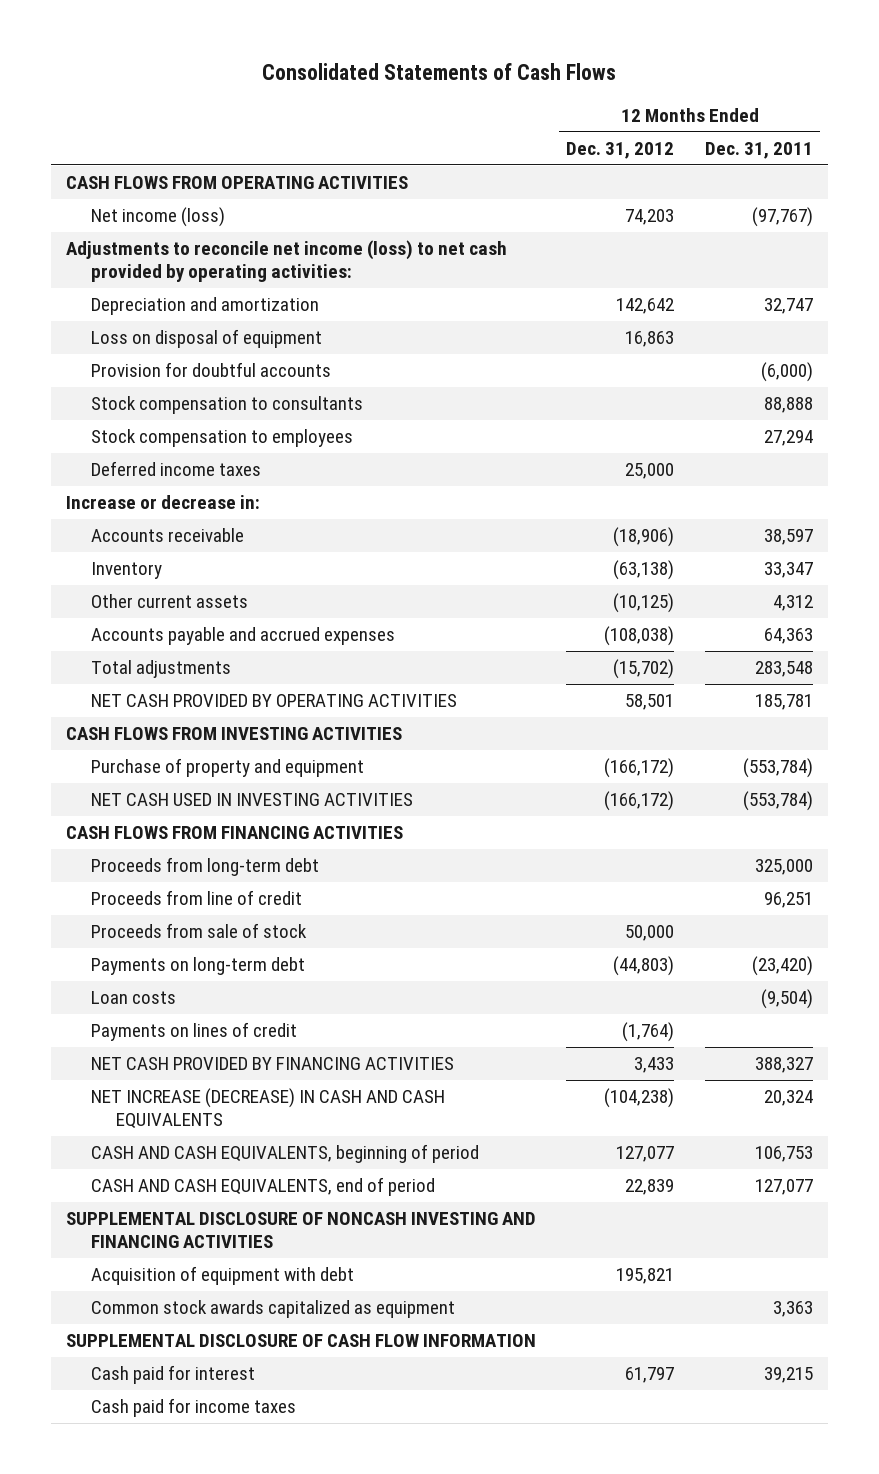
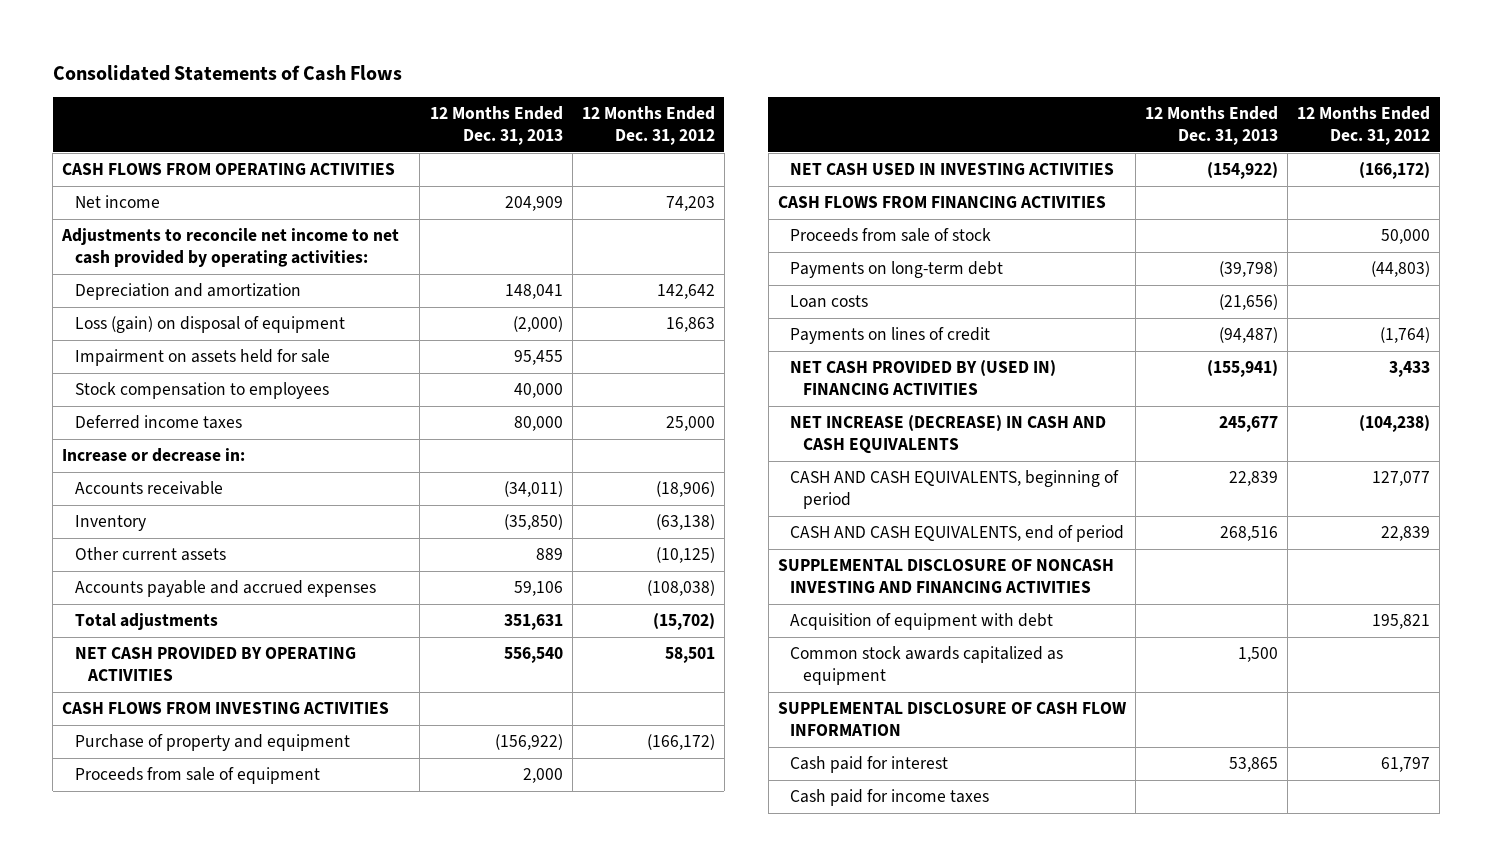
- | 12 Months Ended Dec. 31, 2012 | 12 Months Ended Dec. 31, 2011
+ | 12 Months Ended Dec. 31, 2013 | 12 Months Ended Dec. 31, 2012
- Net income (loss) | 74,203 | (97,767)
- Adjustments to reconcile net income (loss) to net cash provided by operating activities:
+ Net income | 204,909 | 74,203
+ Adjustments to reconcile net income to net cash provided by operating activities:
- Loss on disposal of equipment | 16,863 |
- Provision for doubtful accounts | | (6,000)
- Stock compensation to consultants | | 88,888
+ Loss (gain) on disposal of equipment | (2,000) | 16,863
+ Impairment on assets held for sale | 95,455 |
+ Proceeds from sale of equipment | 2,000 |
- Proceeds from long-term debt | | 325,000
- Proceeds from line of credit | | 96,251
- NET CASH PROVIDED BY FINANCING ACTIVITIES | 3,433 | 388,327
+ NET CASH PROVIDED BY (USED IN) FINANCING ACTIVITIES | (155,941) | 3,433

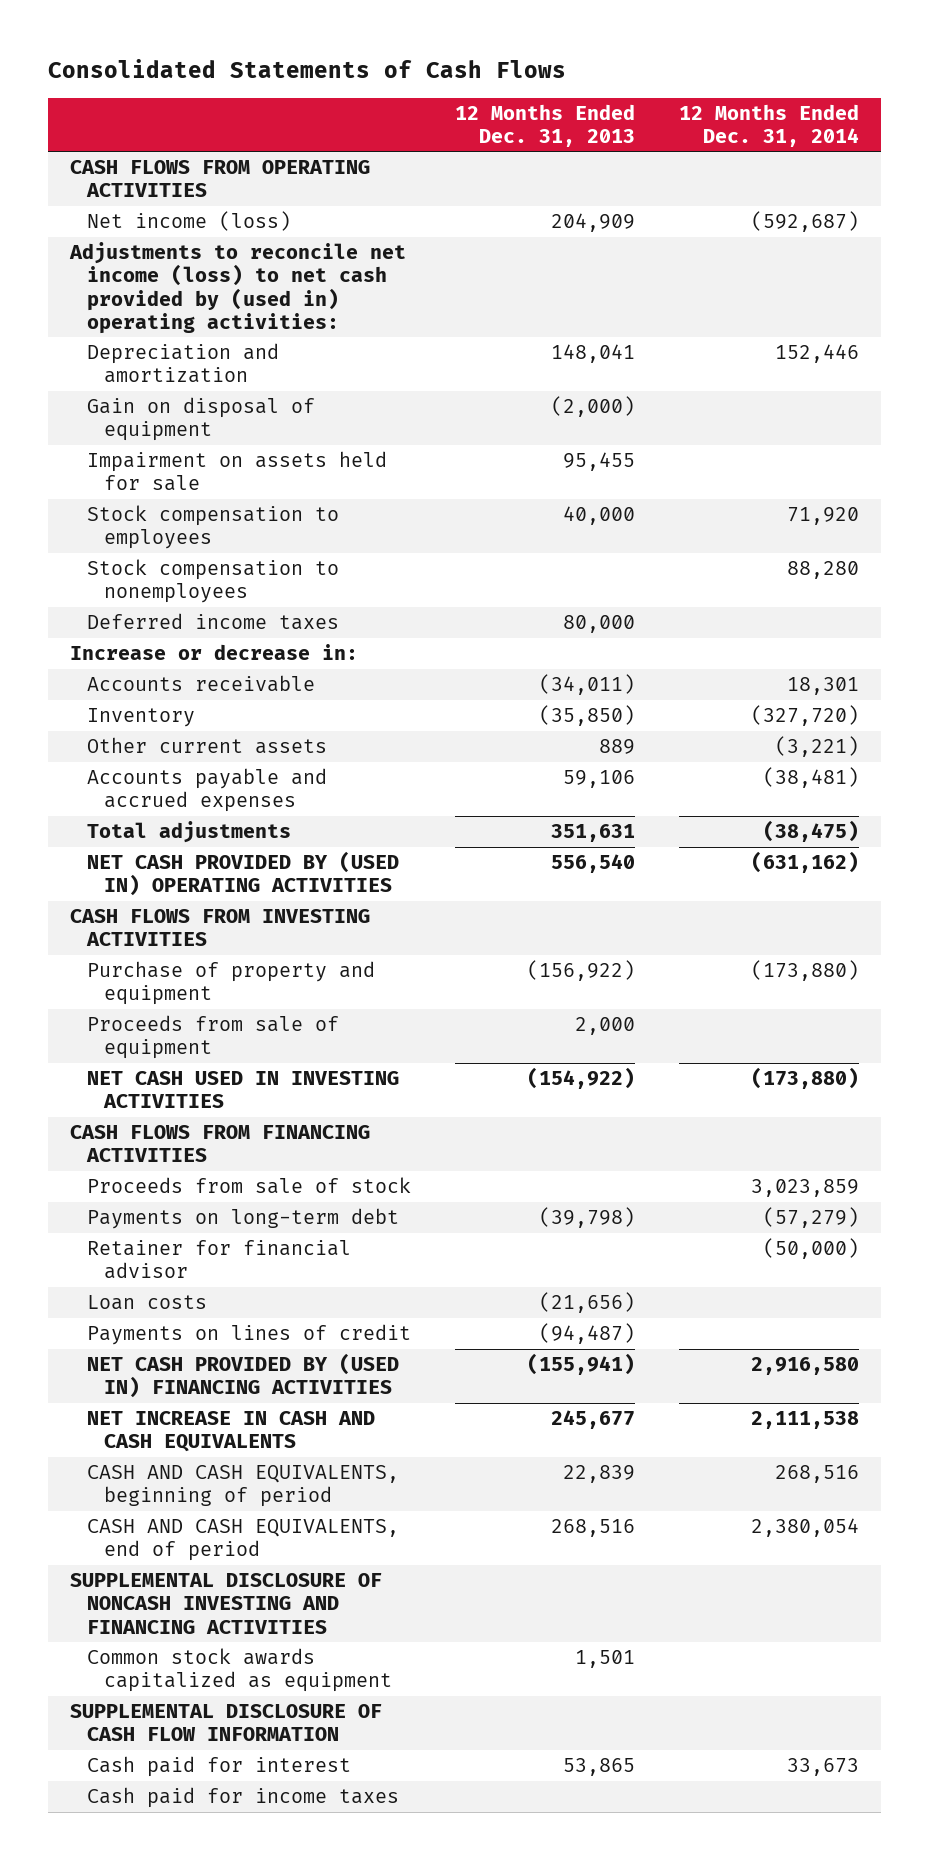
- | 12 Months Ended Dec. 31, 2013 | 12 Months Ended Dec. 31, 2012
+ | 12 Months Ended Dec. 31, 2013 | 12 Months Ended Dec. 31, 2014
- Net income | 204,909 | 74,203
- Adjustments to reconcile net income to net cash provided by operating activities:
+ Net income (loss) | 204,909 | (592,687)
+ Adjustments to reconcile net income (loss) to net cash provided by (used in) operating activities:
- Loss (gain) on disposal of equipment | (2,000) | 16,863
+ Gain on disposal of equipment | (2,000) |
+ Stock compensation to nonemployees | | 88,280
- NET CASH PROVIDED BY OPERATING ACTIVITIES | 556,540 | 58,501
+ NET CASH PROVIDED BY (USED IN) OPERATING ACTIVITIES | 556,540 | (631,162)
+ Retainer for financial advisor | | (50,000)
- NET INCREASE (DECREASE) IN CASH AND CASH EQUIVALENTS | 245,677 | (104,238)
+ NET INCREASE IN CASH AND CASH EQUIVALENTS | 245,677 | 2,111,538
- Acquisition of equipment with debt | | 195,821
- Common stock awards capitalized as equipment | 1,500 |
+ Common stock awards capitalized as equipment | 1,501 |

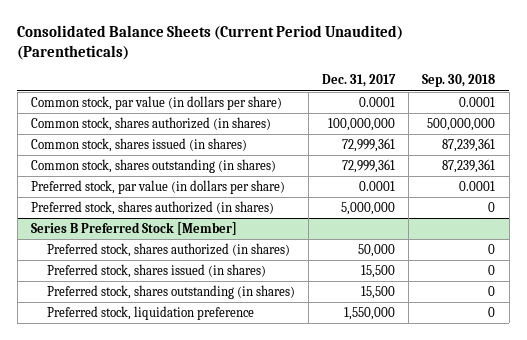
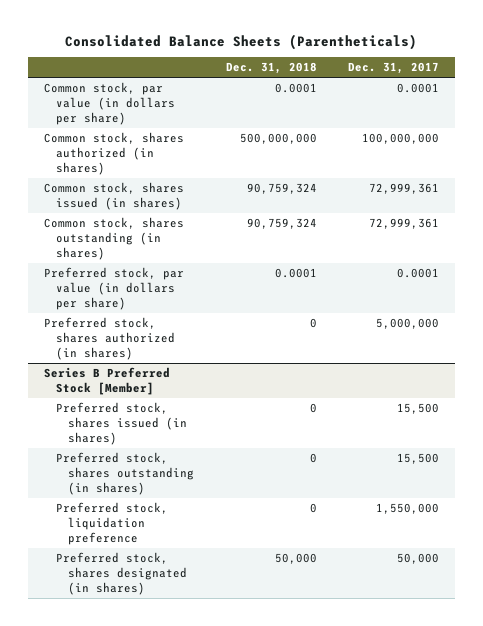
- Consolidated Balance Sheets (Current Period Unaudited) (Parentheticals)
+ Consolidated Balance Sheets (Parentheticals)
- | Dec. 31, 2017 | Sep. 30, 2018
+ | Dec. 31, 2018 | Dec. 31, 2017
@ Series B Preferred Stock [Member]
- Preferred stock, shares authorized (in shares) | 50,000 | 0
+ Preferred stock, shares designated (in shares) | 50,000 | 50,000

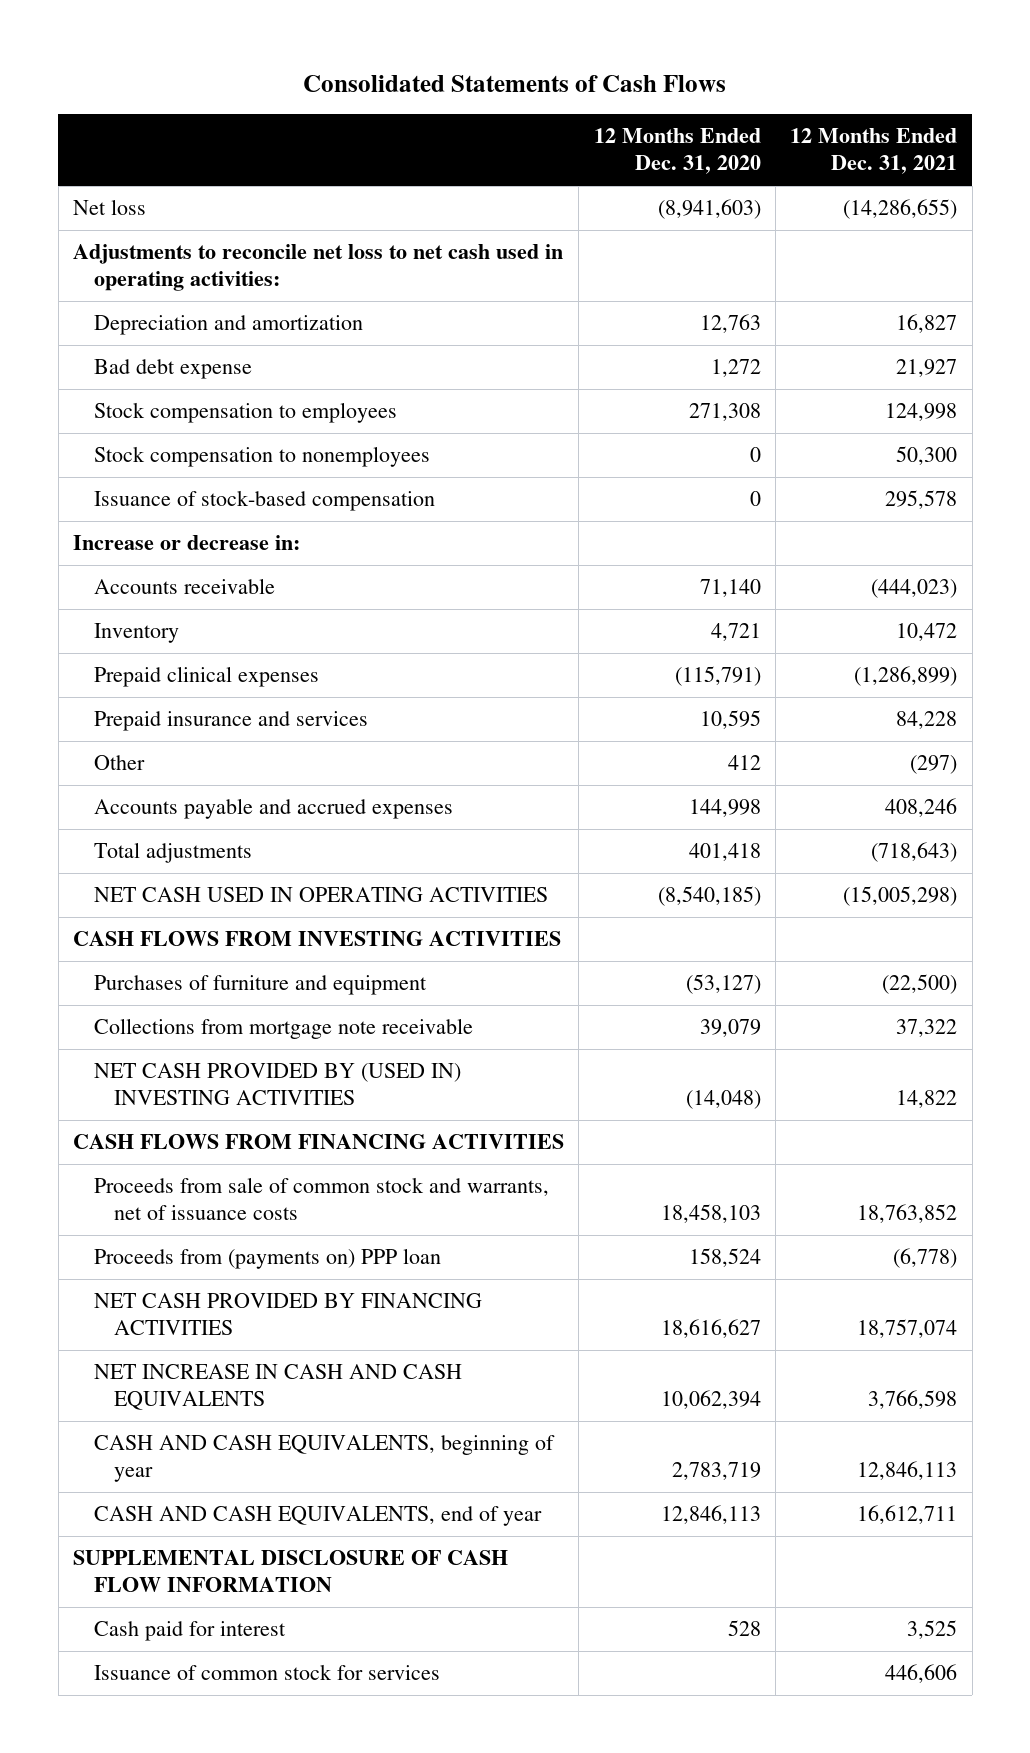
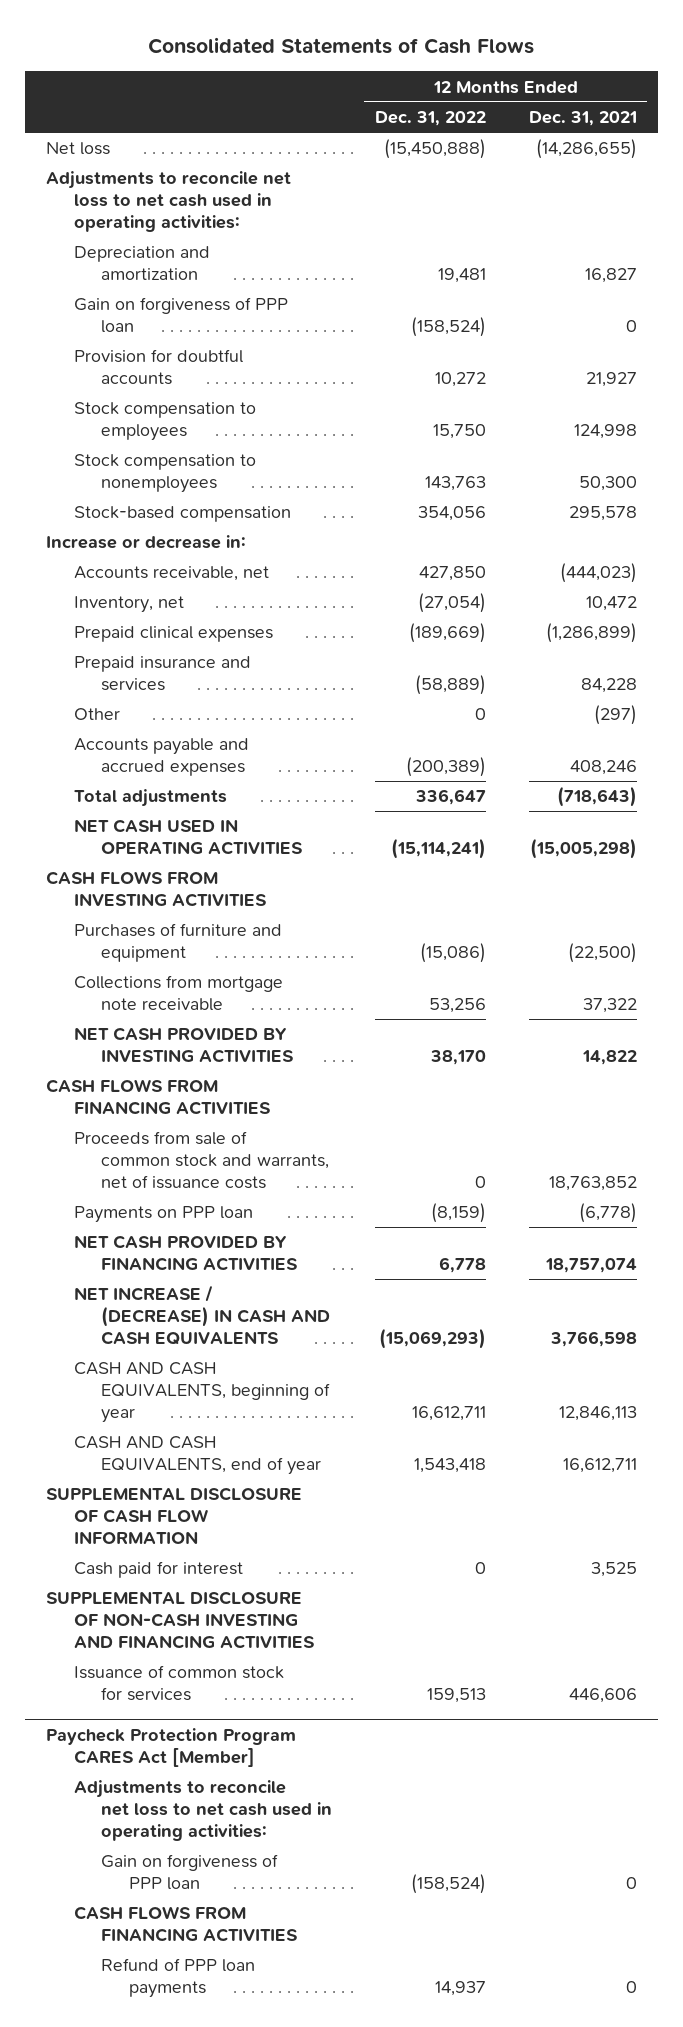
- | 12 Months Ended Dec. 31, 2020 | 12 Months Ended Dec. 31, 2021
+ | 12 Months Ended Dec. 31, 2022 | 12 Months Ended Dec. 31, 2021
- Bad debt expense | 1,272 | 21,927
+ Gain on forgiveness of PPP loan | (158,524) | 0
+ Provision for doubtful accounts | 10,272 | 21,927
- Issuance of stock-based compensation | 0 | 295,578
+ Stock-based compensation | 354,056 | 295,578
- Accounts receivable | 71,140 | (444,023)
- Inventory | 4,721 | 10,472
+ Accounts receivable, net | 427,850 | (444,023)
+ Inventory, net | (27,054) | 10,472
- NET CASH PROVIDED BY (USED IN) INVESTING ACTIVITIES | (14,048) | 14,822
+ NET CASH PROVIDED BY INVESTING ACTIVITIES | 38,170 | 14,822
- Proceeds from (payments on) PPP loan | 158,524 | (6,778)
+ Payments on PPP loan | (8,159) | (6,778)
- NET INCREASE IN CASH AND CASH EQUIVALENTS | 10,062,394 | 3,766,598
+ NET INCREASE / (DECREASE) IN CASH AND CASH EQUIVALENTS | (15,069,293) | 3,766,598
+ SUPPLEMENTAL DISCLOSURE OF NON-CASH INVESTING AND FINANCING ACTIVITIES
+ Paycheck Protection Program CARES Act [Member]
+ Adjustments to reconcile net loss to net cash used in operating activities:
+ Gain on forgiveness of PPP loan | (158,524) | 0
+ CASH FLOWS FROM FINANCING ACTIVITIES
+ Refund of PPP loan payments | 14,937 | 0

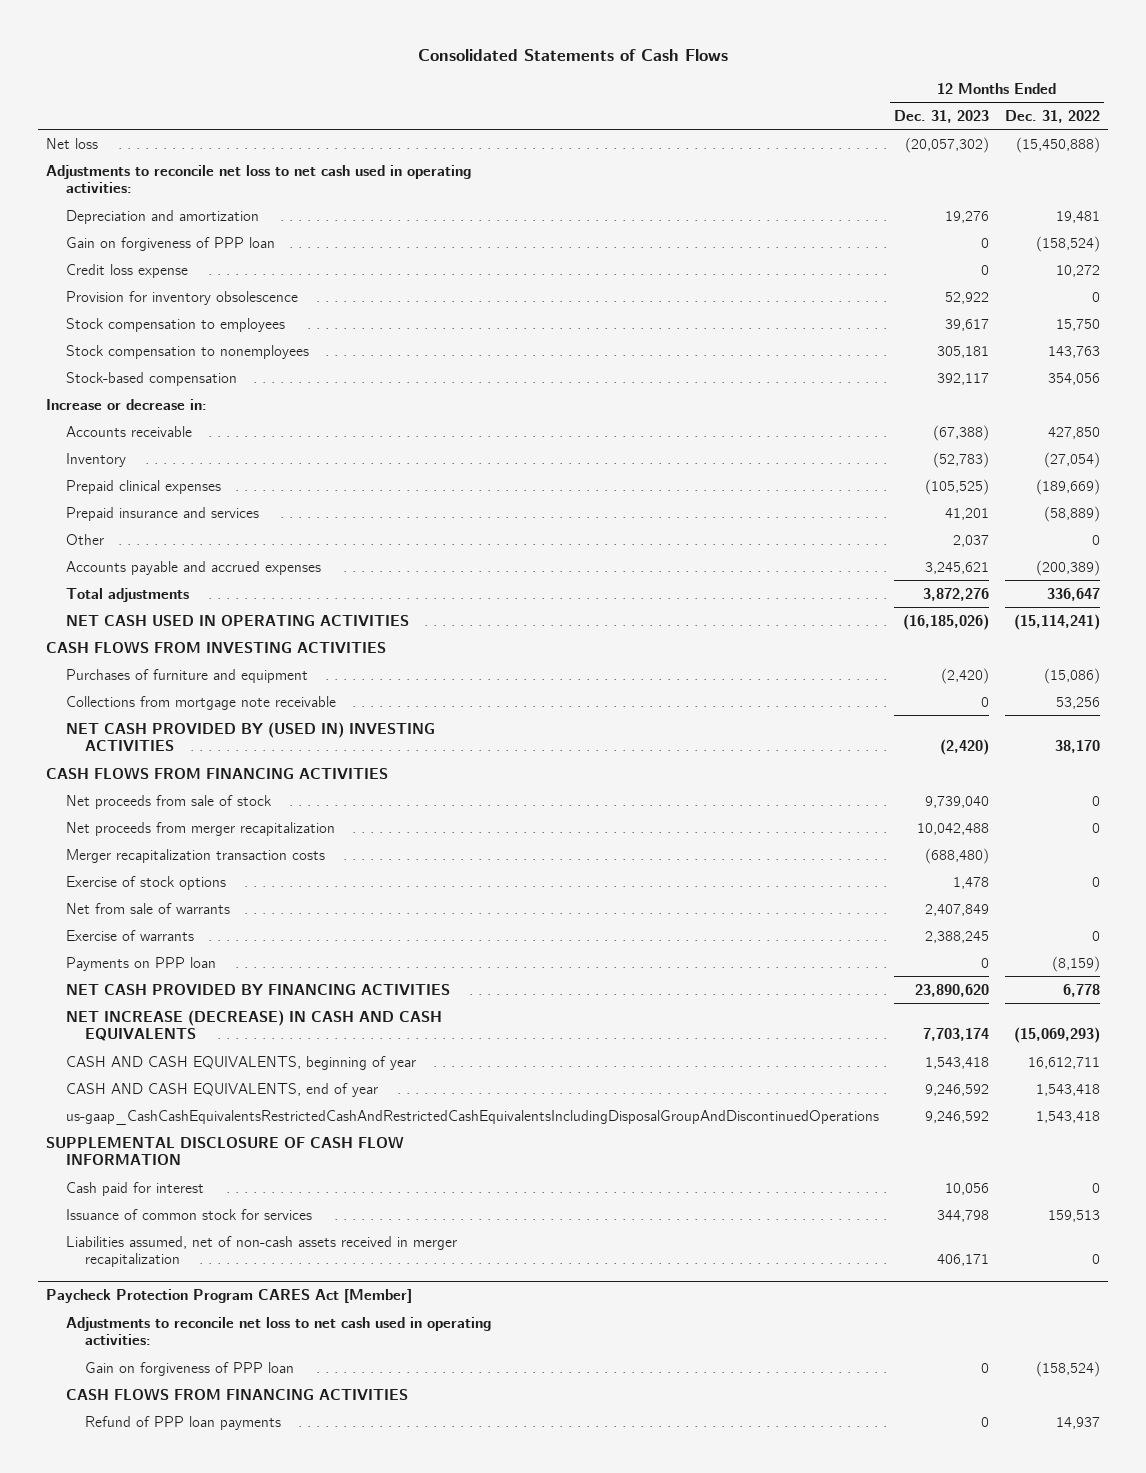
- | 12 Months Ended Dec. 31, 2022 | 12 Months Ended Dec. 31, 2021
+ | 12 Months Ended Dec. 31, 2023 | 12 Months Ended Dec. 31, 2022
- Provision for doubtful accounts | 10,272 | 21,927
+ Credit loss expense | 0 | 10,272
+ Provision for inventory obsolescence | 52,922 | 0
- Accounts receivable, net | 427,850 | (444,023)
- Inventory, net | (27,054) | 10,472
+ Accounts receivable | (67,388) | 427,850
+ Inventory | (52,783) | (27,054)
- NET CASH PROVIDED BY INVESTING ACTIVITIES | 38,170 | 14,822
+ NET CASH PROVIDED BY (USED IN) INVESTING ACTIVITIES | (2,420) | 38,170
- Proceeds from sale of common stock and warrants, net of issuance costs | 0 | 18,763,852
+ Net proceeds from sale of stock | 9,739,040 | 0
+ Net proceeds from merger recapitalization | 10,042,488 | 0
+ Merger recapitalization transaction costs | (688,480) |
+ Exercise of stock options | 1,478 | 0
+ Net from sale of warrants | 2,407,849 |
+ Exercise of warrants | 2,388,245 | 0
- NET INCREASE / (DECREASE) IN CASH AND CASH EQUIVALENTS | (15,069,293) | 3,766,598
+ NET INCREASE (DECREASE) IN CASH AND CASH EQUIVALENTS | 7,703,174 | (15,069,293)
+ us-gaap_CashCashEquivalentsRestrictedCashAndRestrictedCashEquivalentsIncludingDisposalGroupAndDiscontinuedOperations | 9,246,592 | 1,543,418
- SUPPLEMENTAL DISCLOSURE OF NON-CASH INVESTING AND FINANCING ACTIVITIES
+ Liabilities assumed, net of non-cash assets received in merger recapitalization | 406,171 | 0

